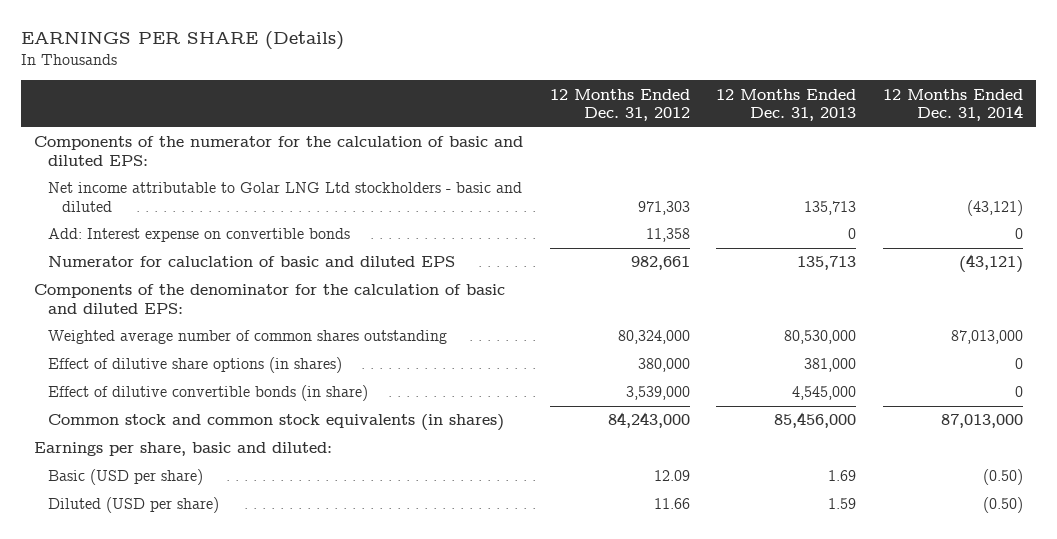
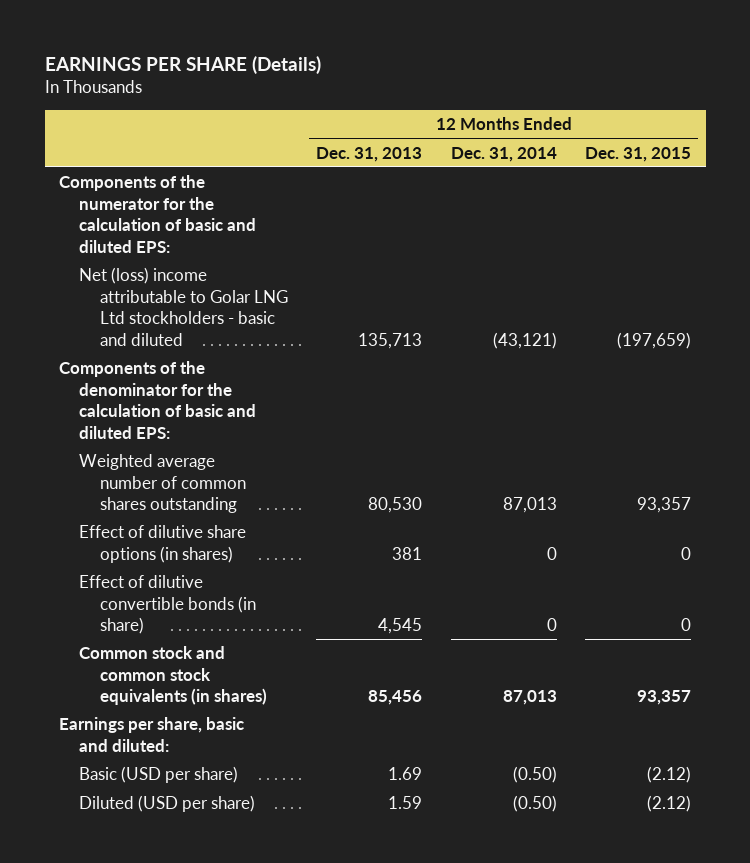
- | 12 Months Ended Dec. 31, 2012 | 12 Months Ended Dec. 31, 2013 | 12 Months Ended Dec. 31, 2014
+ | 12 Months Ended Dec. 31, 2013 | 12 Months Ended Dec. 31, 2014 | 12 Months Ended Dec. 31, 2015
- Net income attributable to Golar LNG Ltd stockholders - basic and diluted | 971,303 | 135,713 | (43,121)
- Add: Interest expense on convertible bonds | 11,358 | 0 | 0
- Numerator for caluclation of basic and diluted EPS | 982,661 | 135,713 | (43,121)
+ Net (loss) income attributable to Golar LNG Ltd stockholders - basic and diluted | 135,713 | (43,121) | (197,659)
- Weighted average number of common shares outstanding | 80,324,000 | 80,530,000 | 87,013,000
- Effect of dilutive share options (in shares) | 380,000 | 381,000 | 0
- Effect of dilutive convertible bonds (in share) | 3,539,000 | 4,545,000 | 0
- Common stock and common stock equivalents (in shares) | 84,243,000 | 85,456,000 | 87,013,000
+ Weighted average number of common shares outstanding | 80,530 | 87,013 | 93,357
+ Effect of dilutive share options (in shares) | 381 | 0 | 0
+ Effect of dilutive convertible bonds (in share) | 4,545 | 0 | 0
+ Common stock and common stock equivalents (in shares) | 85,456 | 87,013 | 93,357

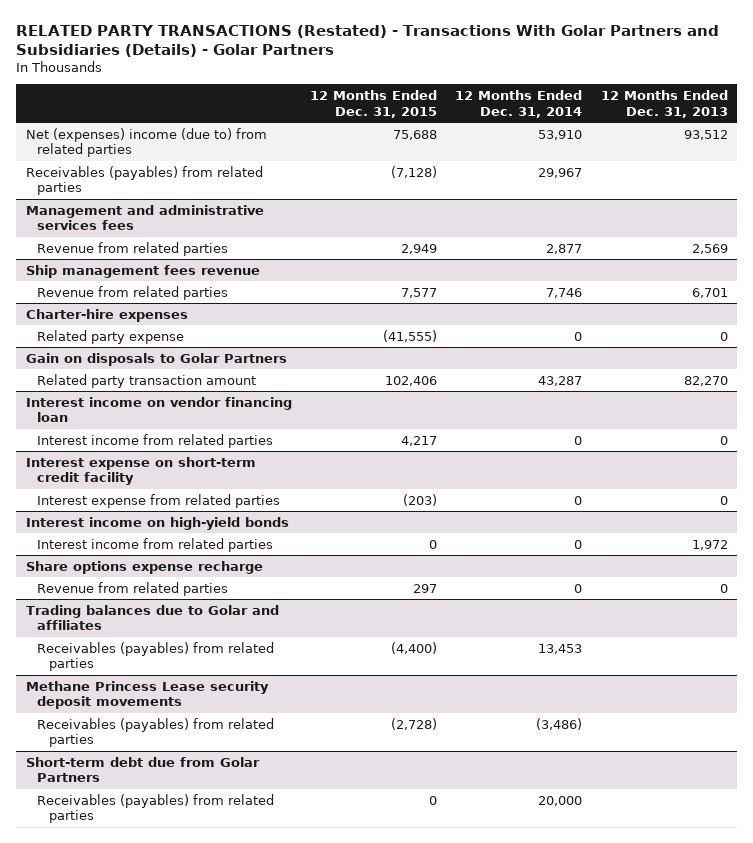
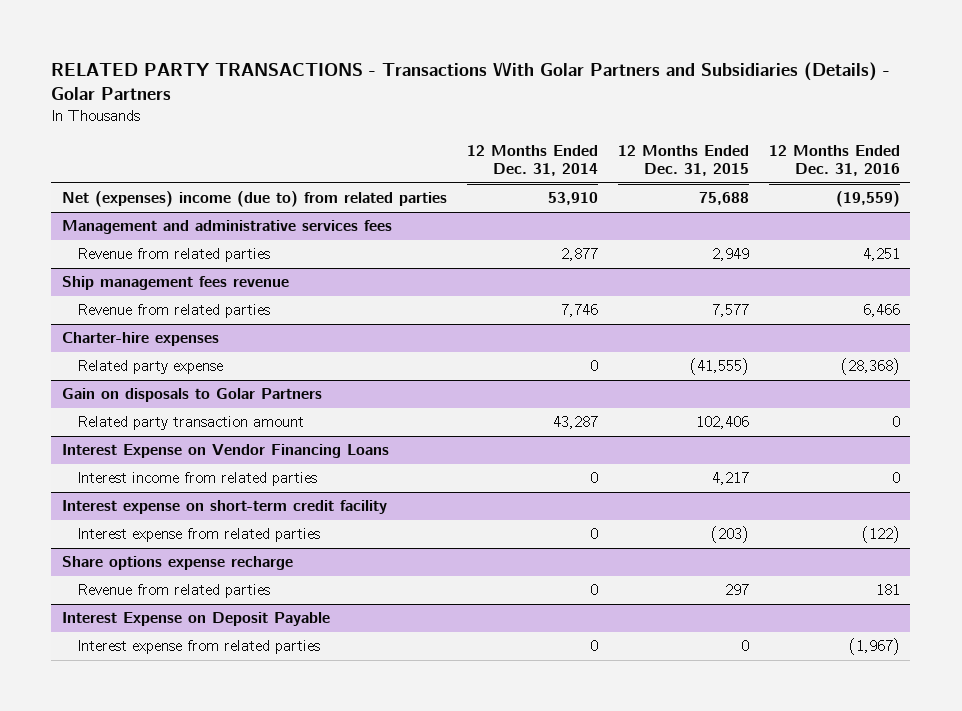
- RELATED PARTY TRANSACTIONS (Restated) - Transactions With Golar Partners and Subsidiaries (Details) - Golar Partners
+ RELATED PARTY TRANSACTIONS - Transactions With Golar Partners and Subsidiaries (Details) - Golar Partners
- | 12 Months Ended Dec. 31, 2015 | 12 Months Ended Dec. 31, 2014 | 12 Months Ended Dec. 31, 2013
+ | 12 Months Ended Dec. 31, 2014 | 12 Months Ended Dec. 31, 2015 | 12 Months Ended Dec. 31, 2016
- Receivables (payables) from related parties | (7,128) | 29,967 |
- Interest income on vendor financing loan
+ Interest Expense on Vendor Financing Loans
- Interest income on high-yield bonds
- Interest income from related parties | 0 | 0 | 1,972
- Trading balances due to Golar and affiliates
- Receivables (payables) from related parties | (4,400) | 13,453 |
- Methane Princess Lease security deposit movements
- Receivables (payables) from related parties | (2,728) | (3,486) |
- Short-term debt due from Golar Partners
- Receivables (payables) from related parties | 0 | 20,000 |
+ Interest Expense on Deposit Payable
+ Interest expense from related parties | 0 | 0 | (1,967)

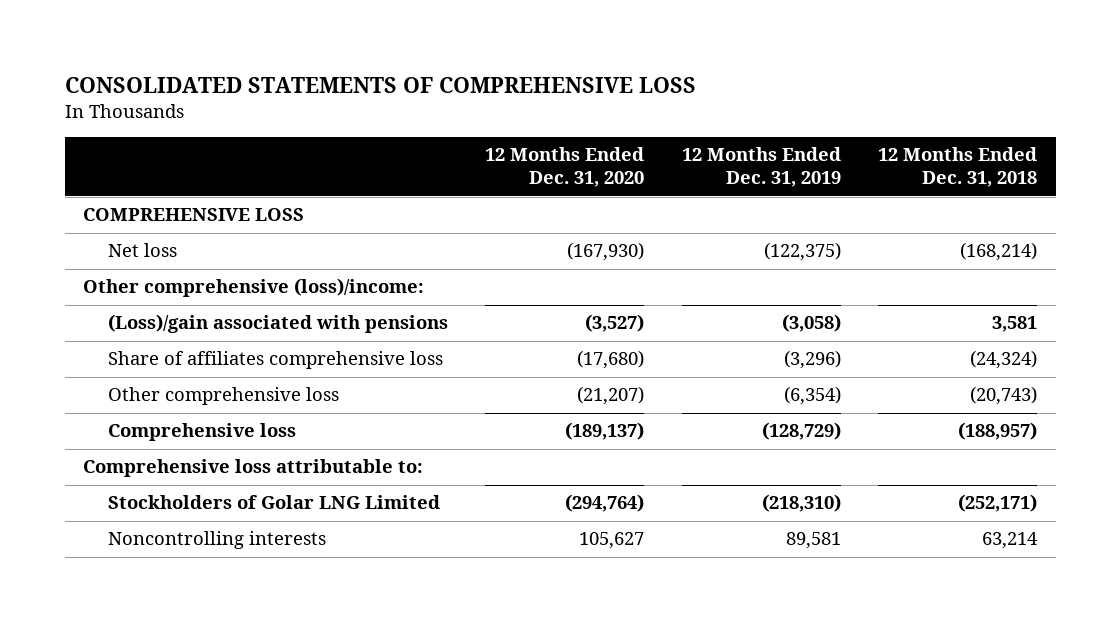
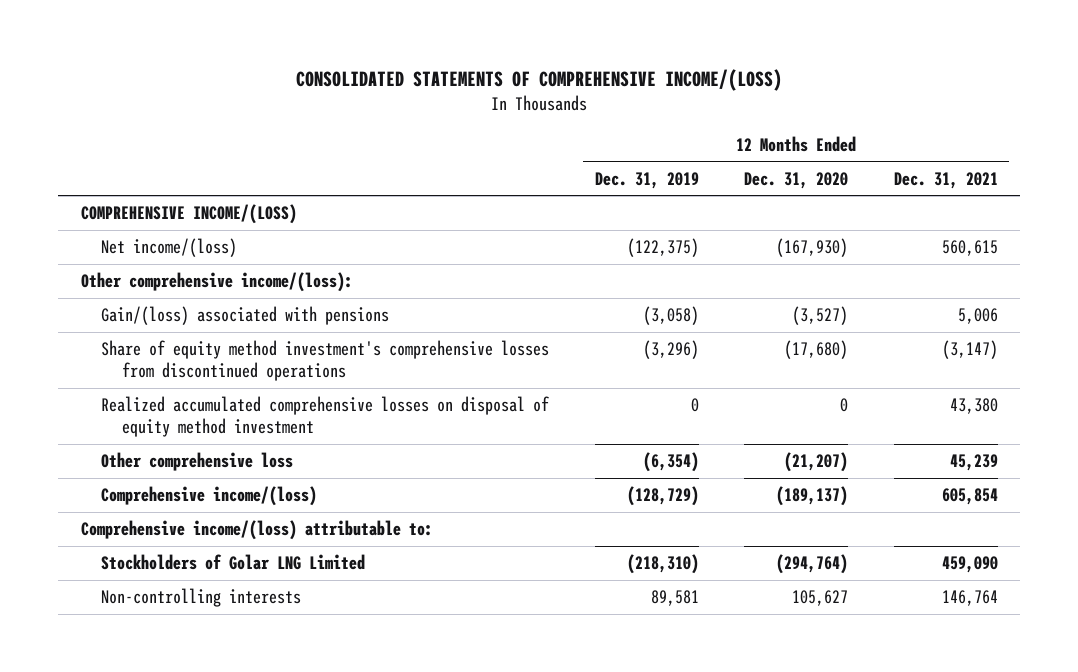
- CONSOLIDATED STATEMENTS OF COMPREHENSIVE LOSS
+ CONSOLIDATED STATEMENTS OF COMPREHENSIVE INCOME/(LOSS)
- | 12 Months Ended Dec. 31, 2020 | 12 Months Ended Dec. 31, 2019 | 12 Months Ended Dec. 31, 2018
+ | 12 Months Ended Dec. 31, 2019 | 12 Months Ended Dec. 31, 2020 | 12 Months Ended Dec. 31, 2021
- COMPREHENSIVE LOSS
- Net loss | (167,930) | (122,375) | (168,214)
- Other comprehensive (loss)/income:
- (Loss)/gain associated with pensions | (3,527) | (3,058) | 3,581
- Share of affiliates comprehensive loss | (17,680) | (3,296) | (24,324)
+ COMPREHENSIVE INCOME/(LOSS)
+ Net income/(loss) | (122,375) | (167,930) | 560,615
+ Other comprehensive income/(loss):
+ Gain/(loss) associated with pensions | (3,058) | (3,527) | 5,006
+ Share of equity method investment's comprehensive losses from discontinued operations | (3,296) | (17,680) | (3,147)
+ Realized accumulated comprehensive losses on disposal of equity method investment | 0 | 0 | 43,380
- Comprehensive loss | (189,137) | (128,729) | (188,957)
- Comprehensive loss attributable to:
+ Comprehensive income/(loss) | (128,729) | (189,137) | 605,854
+ Comprehensive income/(loss) attributable to:
- Noncontrolling interests | 105,627 | 89,581 | 63,214
+ Non-controlling interests | 89,581 | 105,627 | 146,764

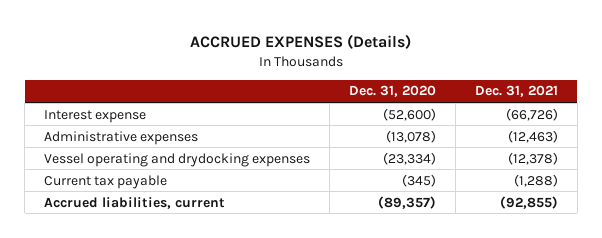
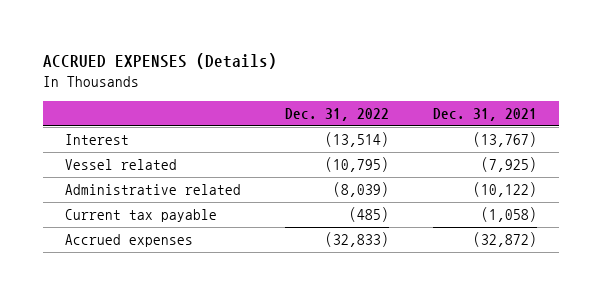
- | Dec. 31, 2020 | Dec. 31, 2021
+ | Dec. 31, 2022 | Dec. 31, 2021
- Interest expense | (52,600) | (66,726)
- Administrative expenses | (13,078) | (12,463)
- Vessel operating and drydocking expenses | (23,334) | (12,378)
- Current tax payable | (345) | (1,288)
- Accrued liabilities, current | (89,357) | (92,855)
+ Interest | (13,514) | (13,767)
+ Vessel related | (10,795) | (7,925)
+ Administrative related | (8,039) | (10,122)
+ Current tax payable | (485) | (1,058)
+ Accrued expenses | (32,833) | (32,872)

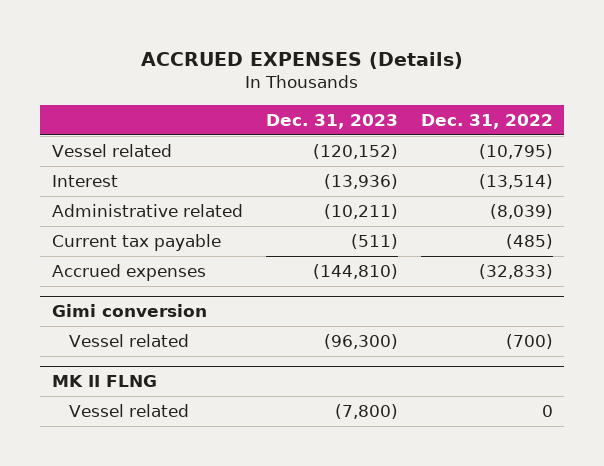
- | Dec. 31, 2022 | Dec. 31, 2021
+ | Dec. 31, 2023 | Dec. 31, 2022
moved down: Interest | (13,936) | (13,514)
+ Gimi conversion
+ Vessel related | (96,300) | (700)
+ MK II FLNG
+ Vessel related | (7,800) | 0

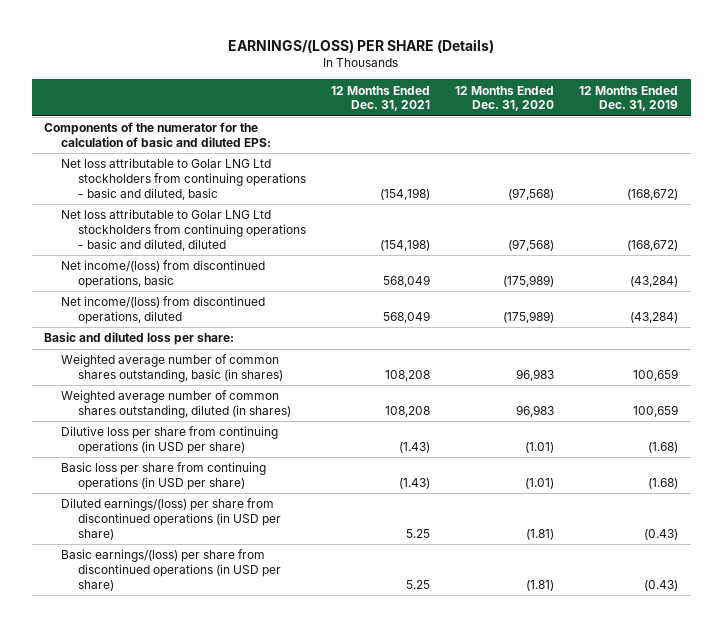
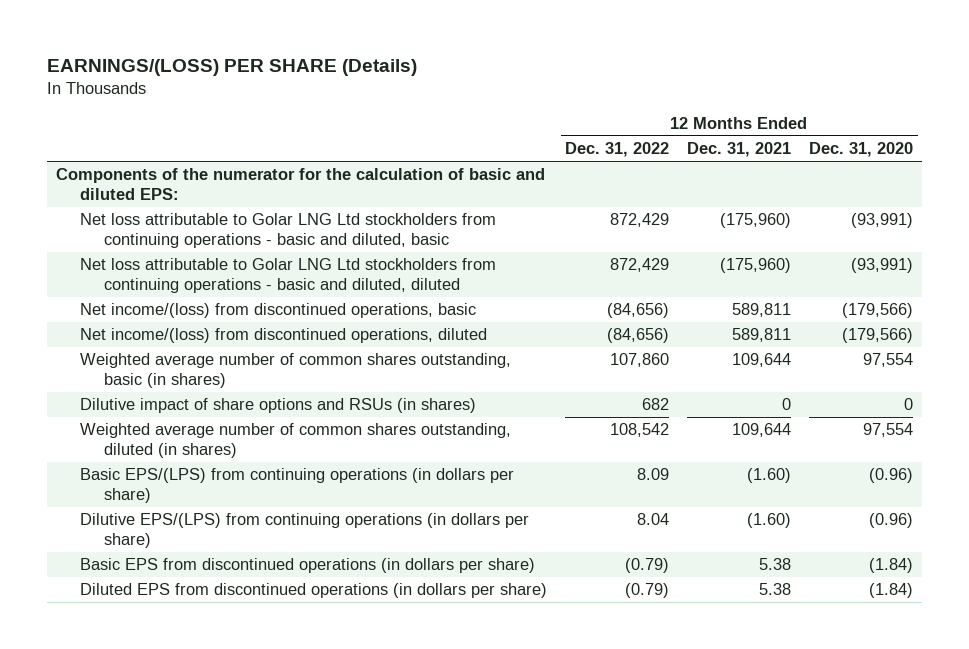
- | 12 Months Ended Dec. 31, 2021 | 12 Months Ended Dec. 31, 2020 | 12 Months Ended Dec. 31, 2019
+ | 12 Months Ended Dec. 31, 2022 | 12 Months Ended Dec. 31, 2021 | 12 Months Ended Dec. 31, 2020
- Net loss attributable to Golar LNG Ltd stockholders from continuing operations - basic and diluted, basic | (154,198) | (97,568) | (168,672)
- Net loss attributable to Golar LNG Ltd stockholders from continuing operations - basic and diluted, diluted | (154,198) | (97,568) | (168,672)
- Net income/(loss) from discontinued operations, basic | 568,049 | (175,989) | (43,284)
- Net income/(loss) from discontinued operations, diluted | 568,049 | (175,989) | (43,284)
- Basic and diluted loss per share:
- Weighted average number of common shares outstanding, basic (in shares) | 108,208 | 96,983 | 100,659
- Weighted average number of common shares outstanding, diluted (in shares) | 108,208 | 96,983 | 100,659
- Dilutive loss per share from continuing operations (in USD per share) | (1.43) | (1.01) | (1.68)
- Basic loss per share from continuing operations (in USD per share) | (1.43) | (1.01) | (1.68)
- Diluted earnings/(loss) per share from discontinued operations (in USD per share) | 5.25 | (1.81) | (0.43)
- Basic earnings/(loss) per share from discontinued operations (in USD per share) | 5.25 | (1.81) | (0.43)
+ Net loss attributable to Golar LNG Ltd stockholders from continuing operations - basic and diluted, basic | 872,429 | (175,960) | (93,991)
+ Net loss attributable to Golar LNG Ltd stockholders from continuing operations - basic and diluted, diluted | 872,429 | (175,960) | (93,991)
+ Net income/(loss) from discontinued operations, basic | (84,656) | 589,811 | (179,566)
+ Net income/(loss) from discontinued operations, diluted | (84,656) | 589,811 | (179,566)
+ Weighted average number of common shares outstanding, basic (in shares) | 107,860 | 109,644 | 97,554
+ Dilutive impact of share options and RSUs (in shares) | 682 | 0 | 0
+ Weighted average number of common shares outstanding, diluted (in shares) | 108,542 | 109,644 | 97,554
+ Basic EPS/(LPS) from continuing operations (in dollars per share) | 8.09 | (1.60) | (0.96)
+ Dilutive EPS/(LPS) from continuing operations (in dollars per share) | 8.04 | (1.60) | (0.96)
+ Basic EPS from discontinued operations (in dollars per share) | (0.79) | 5.38 | (1.84)
+ Diluted EPS from discontinued operations (in dollars per share) | (0.79) | 5.38 | (1.84)

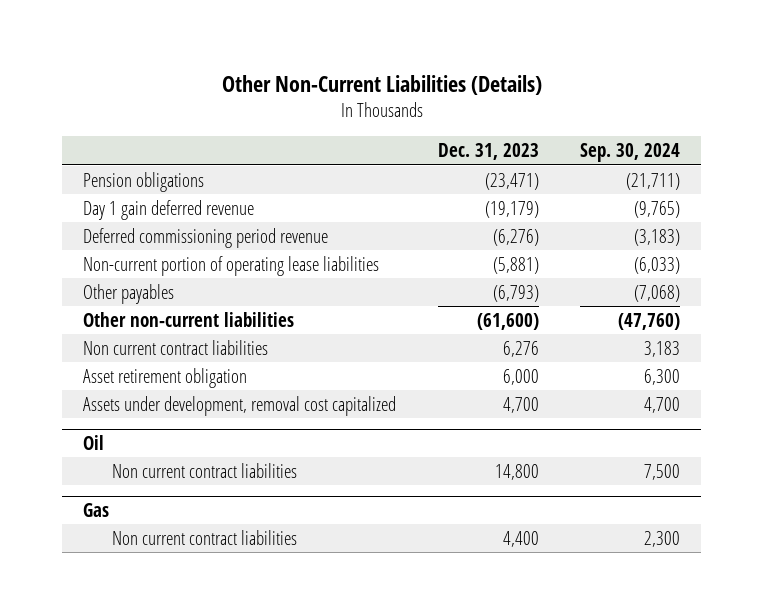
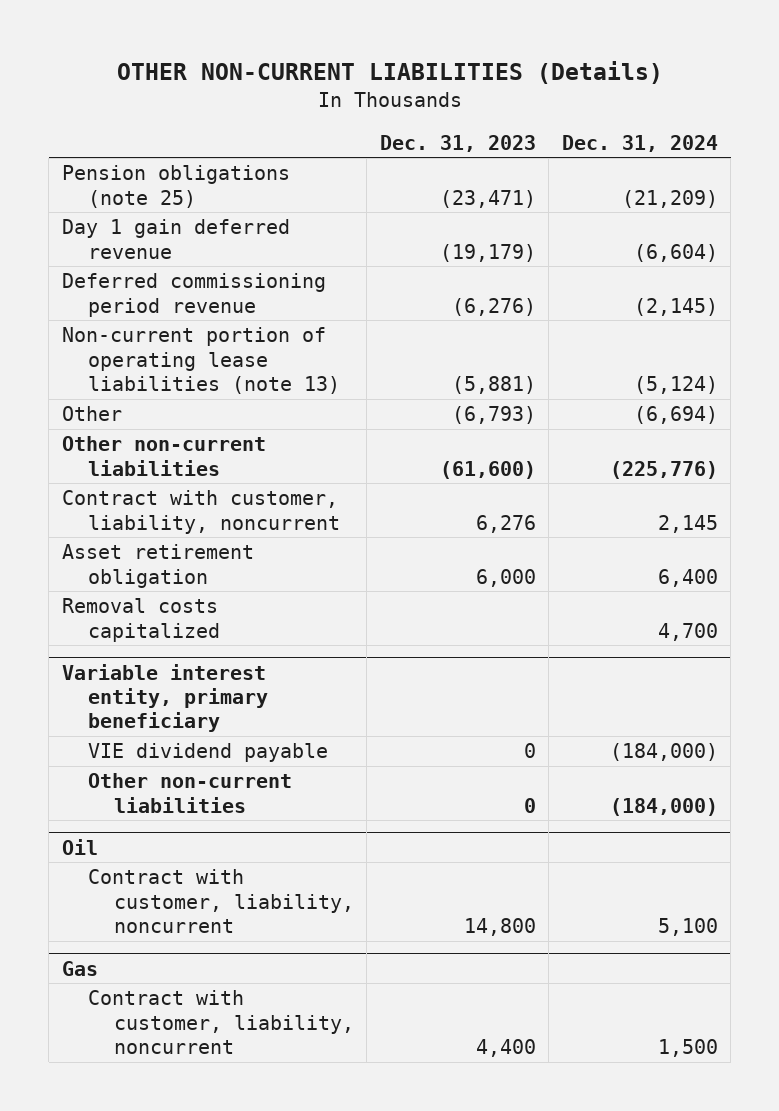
- Other Non-Current Liabilities (Details)
+ OTHER NON-CURRENT LIABILITIES (Details)
- | Dec. 31, 2023 | Sep. 30, 2024
+ | Dec. 31, 2023 | Dec. 31, 2024
- Pension obligations | (23,471) | (21,711)
+ Pension obligations (note 25) | (23,471) | (21,209)
- Non-current portion of operating lease liabilities | (5,881) | (6,033)
- Other payables | (6,793) | (7,068)
+ Non-current portion of operating lease liabilities (note 13) | (5,881) | (5,124)
+ Other | (6,793) | (6,694)
- Non current contract liabilities | 6,276 | 3,183
+ Contract with customer, liability, noncurrent | 6,276 | 2,145
- Assets under development, removal cost capitalized | 4,700 | 4,700
+ Removal costs capitalized | | 4,700
+ Variable interest entity, primary beneficiary
+ VIE dividend payable | 0 | (184,000)
+ Other non-current liabilities | 0 | (184,000)
@ Oil
- Non current contract liabilities | 14,800 | 7,500
+ Contract with customer, liability, noncurrent | 14,800 | 5,100
@ Gas
- Non current contract liabilities | 4,400 | 2,300
+ Contract with customer, liability, noncurrent | 4,400 | 1,500

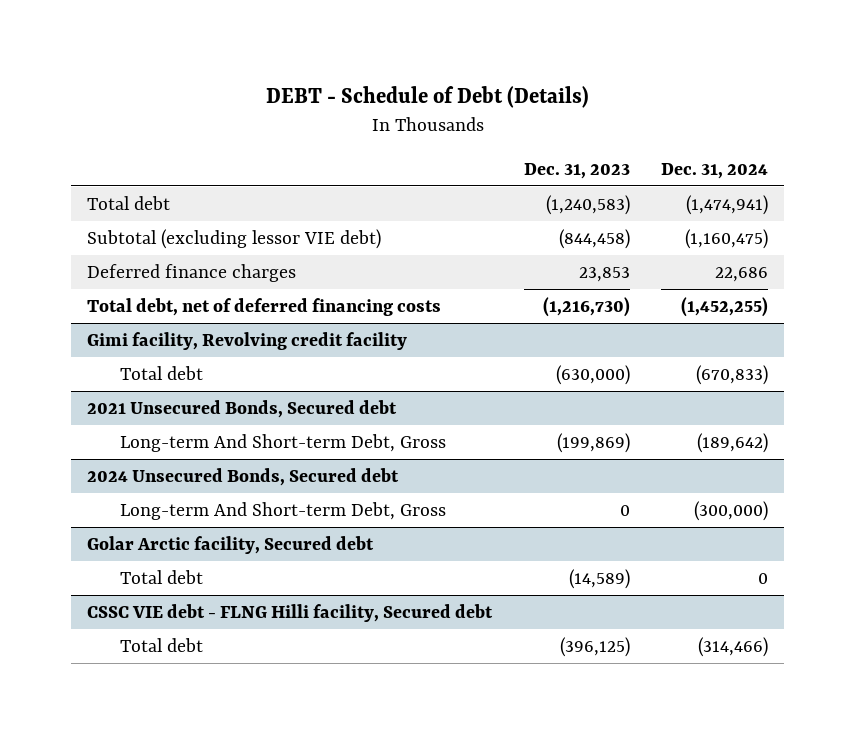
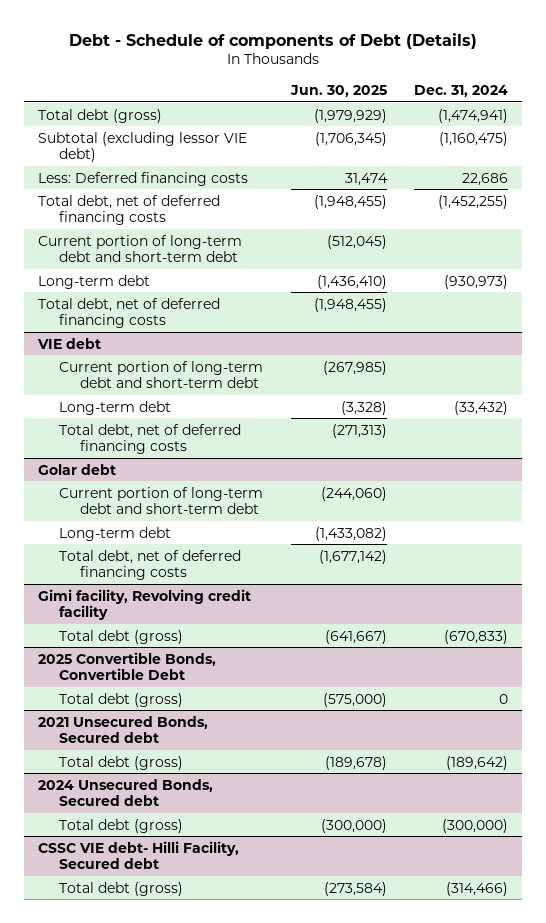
- DEBT - Schedule of Debt (Details)
+ Debt - Schedule of components of Debt (Details)
- | Dec. 31, 2023 | Dec. 31, 2024
+ | Jun. 30, 2025 | Dec. 31, 2024
- Total debt | (1,240,583) | (1,474,941)
+ Total debt (gross) | (1,979,929) | (1,474,941)
- Deferred finance charges | 23,853 | 22,686
+ Less: Deferred financing costs | 31,474 | 22,686
+ Current portion of long-term debt and short-term debt | (512,045) |
+ Long-term debt | (1,436,410) | (930,973)
+ Total debt, net of deferred financing costs | (1,948,455) |
+ VIE debt
+ Current portion of long-term debt and short-term debt | (267,985) |
+ Long-term debt | (3,328) | (33,432)
+ Total debt, net of deferred financing costs | (271,313) |
+ Golar debt
+ Current portion of long-term debt and short-term debt | (244,060) |
+ Long-term debt | (1,433,082) |
+ Total debt, net of deferred financing costs | (1,677,142) |
@ Gimi facility, Revolving credit facility
- Total debt | (630,000) | (670,833)
+ Total debt (gross) | (641,667) | (670,833)
+ 2025 Convertible Bonds, Convertible Debt
+ Total debt (gross) | (575,000) | 0
@ 2021 Unsecured Bonds, Secured debt
- Long-term And Short-term Debt, Gross | (199,869) | (189,642)
+ Total debt (gross) | (189,678) | (189,642)
@ 2024 Unsecured Bonds, Secured debt
- Long-term And Short-term Debt, Gross | 0 | (300,000)
- Golar Arctic facility, Secured debt
- Total debt | (14,589) | 0
- CSSC VIE debt - FLNG Hilli facility, Secured debt
- Total debt | (396,125) | (314,466)
@ 2024 Unsecured Bonds, Secured debt
+ Total debt (gross) | (300,000) | (300,000)
+ CSSC VIE debt- Hilli Facility, Secured debt
+ Total debt (gross) | (273,584) | (314,466)

